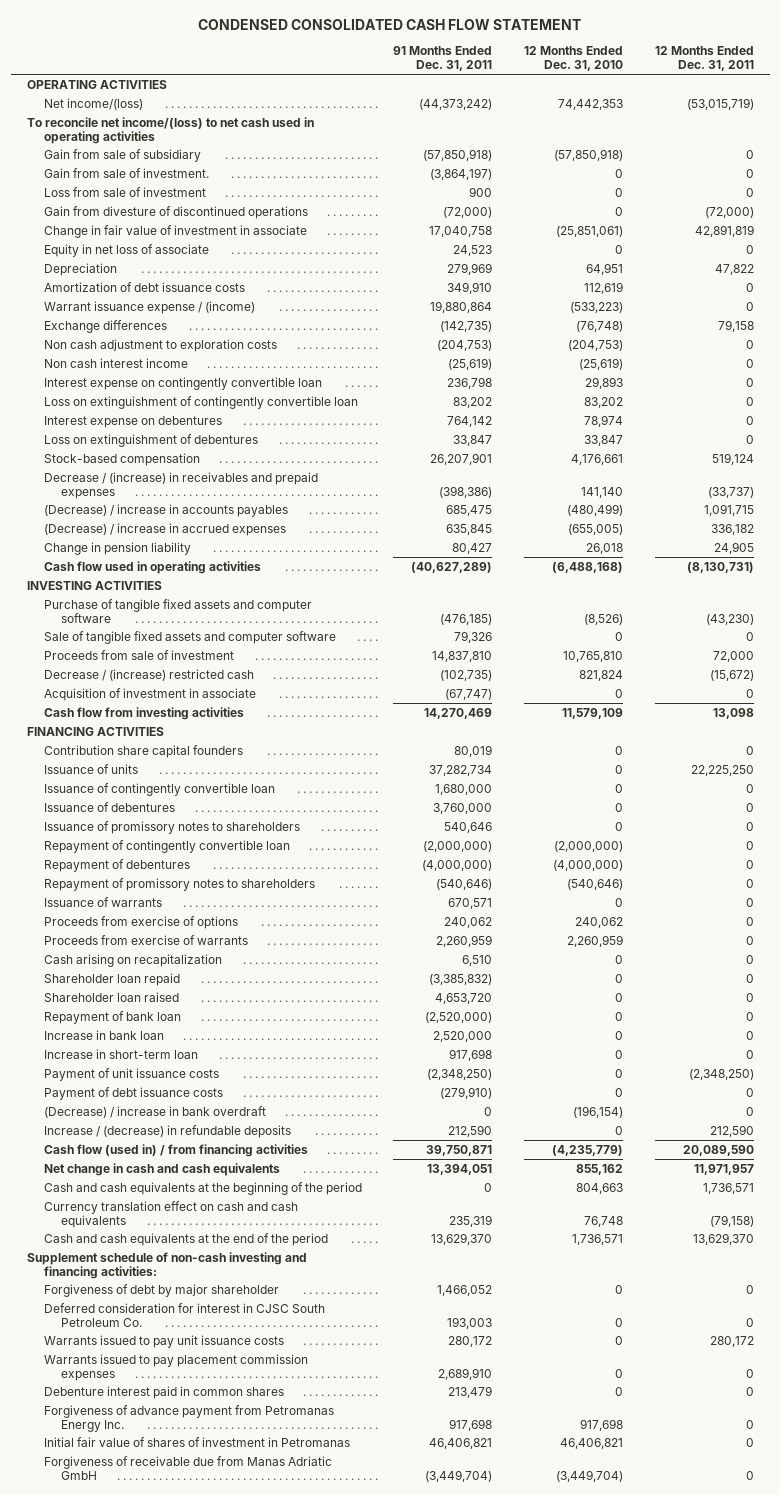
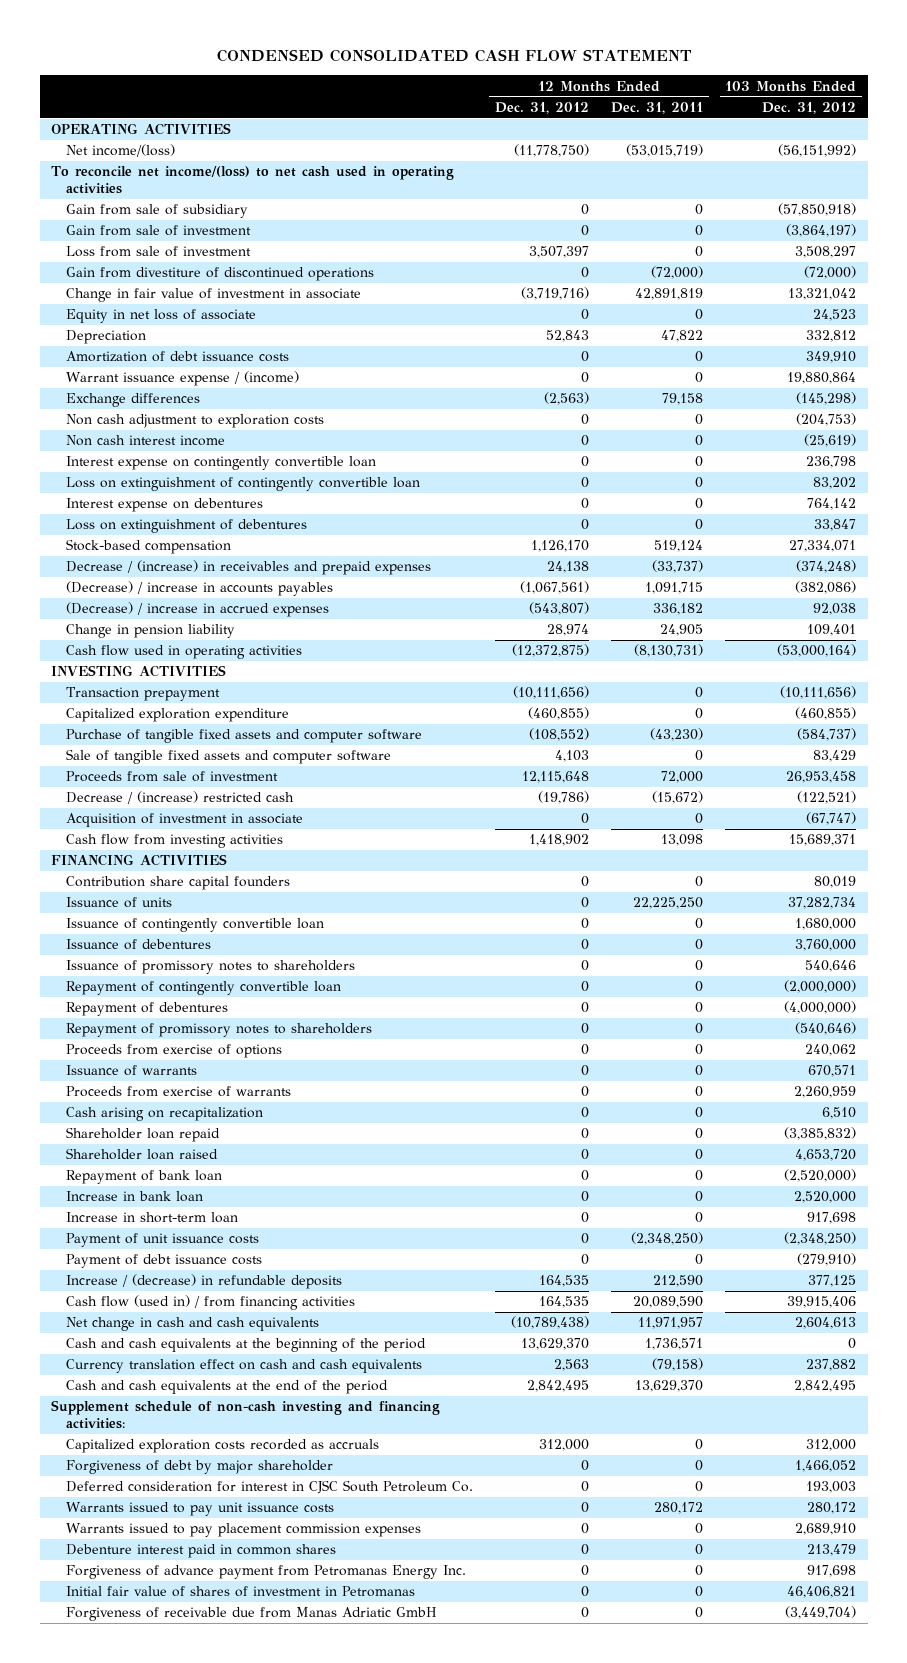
- | 91 Months Ended Dec. 31, 2011 | 12 Months Ended Dec. 31, 2010 | 12 Months Ended Dec. 31, 2011
+ | 12 Months Ended Dec. 31, 2012 | 12 Months Ended Dec. 31, 2011 | 103 Months Ended Dec. 31, 2012
- Gain from sale of investment. | (3,864,197) | 0 | 0
+ Gain from sale of investment | 0 | 0 | (3,864,197)
- Gain from divesture of discontinued operations | (72,000) | 0 | (72,000)
+ Gain from divestiture of discontinued operations | 0 | (72,000) | (72,000)
+ Transaction prepayment | (10,111,656) | 0 | (10,111,656)
+ Capitalized exploration expenditure | (460,855) | 0 | (460,855)
moved down: Issuance of warrants | 0 | 0 | 670,571
- (Decrease) / increase in bank overdraft | 0 | (196,154) | 0
+ Capitalized exploration costs recorded as accruals | 312,000 | 0 | 312,000

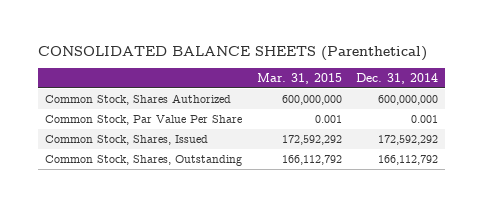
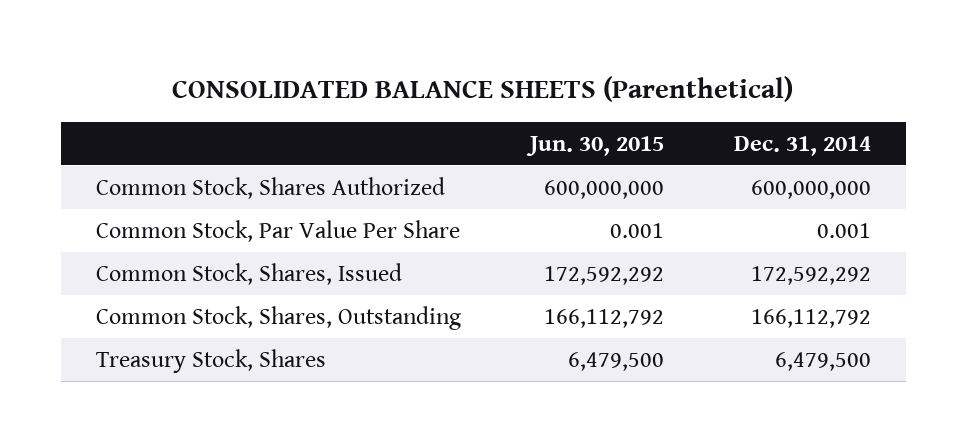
- | Mar. 31, 2015 | Dec. 31, 2014
+ | Jun. 30, 2015 | Dec. 31, 2014
+ Treasury Stock, Shares | 6,479,500 | 6,479,500

